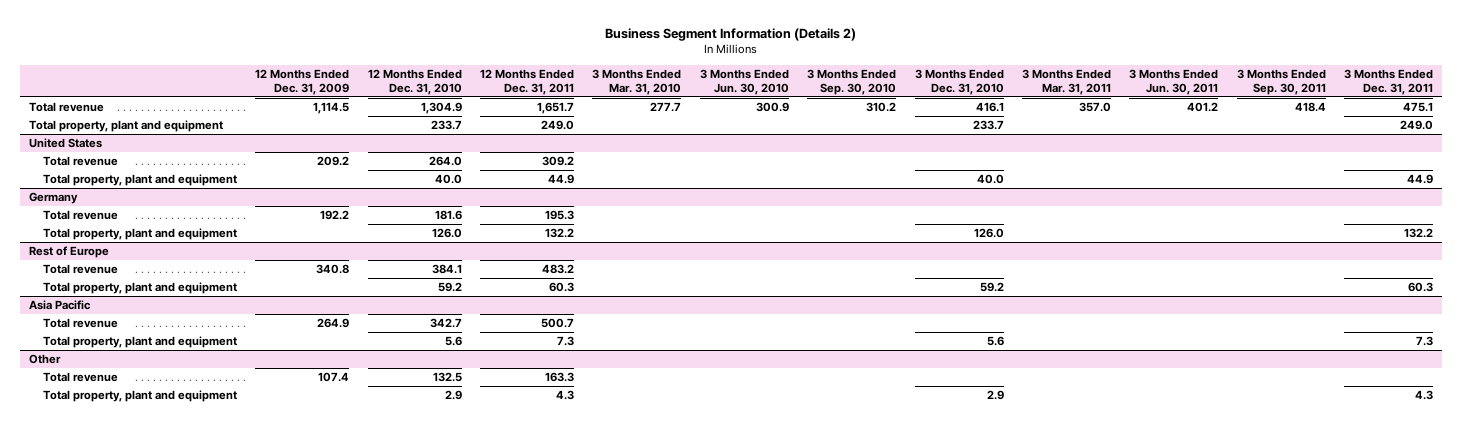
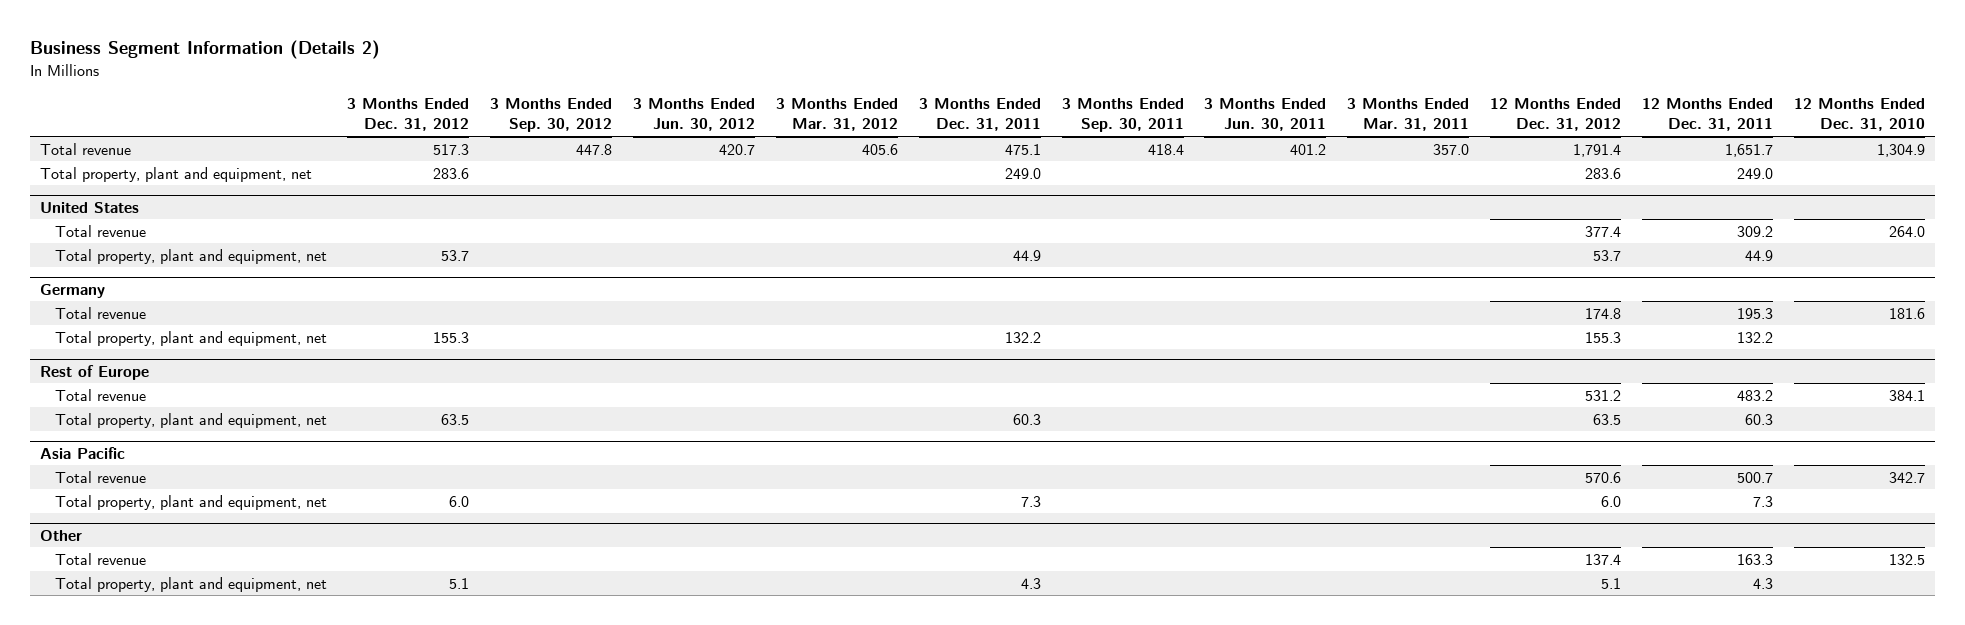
- | 12 Months Ended Dec. 31, 2009 | 12 Months Ended Dec. 31, 2010 | 12 Months Ended Dec. 31, 2011 | 3 Months Ended Mar. 31, 2010 | 3 Months Ended Jun. 30, 2010 | 3 Months Ended Sep. 30, 2010 | 3 Months Ended Dec. 31, 2010 | 3 Months Ended Mar. 31, 2011 | 3 Months Ended Jun. 30, 2011 | 3 Months Ended Sep. 30, 2011 | 3 Months Ended Dec. 31, 2011
+ | 3 Months Ended Dec. 31, 2012 | 3 Months Ended Sep. 30, 2012 | 3 Months Ended Jun. 30, 2012 | 3 Months Ended Mar. 31, 2012 | 3 Months Ended Dec. 31, 2011 | 3 Months Ended Sep. 30, 2011 | 3 Months Ended Jun. 30, 2011 | 3 Months Ended Mar. 31, 2011 | 12 Months Ended Dec. 31, 2012 | 12 Months Ended Dec. 31, 2011 | 12 Months Ended Dec. 31, 2010
- Total property, plant and equipment | | 233.7 | 249.0 | | | | 233.7 | | | | 249.0
+ Total property, plant and equipment, net | 283.6 | | | | 249.0 | | | | 283.6 | 249.0 |
@ United States
- Total property, plant and equipment | | 40.0 | 44.9 | | | | 40.0 | | | | 44.9
+ Total property, plant and equipment, net | 53.7 | | | | 44.9 | | | | 53.7 | 44.9 |
@ Germany
- Total property, plant and equipment | | 126.0 | 132.2 | | | | 126.0 | | | | 132.2
+ Total property, plant and equipment, net | 155.3 | | | | 132.2 | | | | 155.3 | 132.2 |
@ Rest of Europe
- Total property, plant and equipment | | 59.2 | 60.3 | | | | 59.2 | | | | 60.3
+ Total property, plant and equipment, net | 63.5 | | | | 60.3 | | | | 63.5 | 60.3 |
@ Asia Pacific
- Total property, plant and equipment | | 5.6 | 7.3 | | | | 5.6 | | | | 7.3
+ Total property, plant and equipment, net | 6.0 | | | | 7.3 | | | | 6.0 | 7.3 |
@ Other
- Total property, plant and equipment | | 2.9 | 4.3 | | | | 2.9 | | | | 4.3
+ Total property, plant and equipment, net | 5.1 | | | | 4.3 | | | | 5.1 | 4.3 |

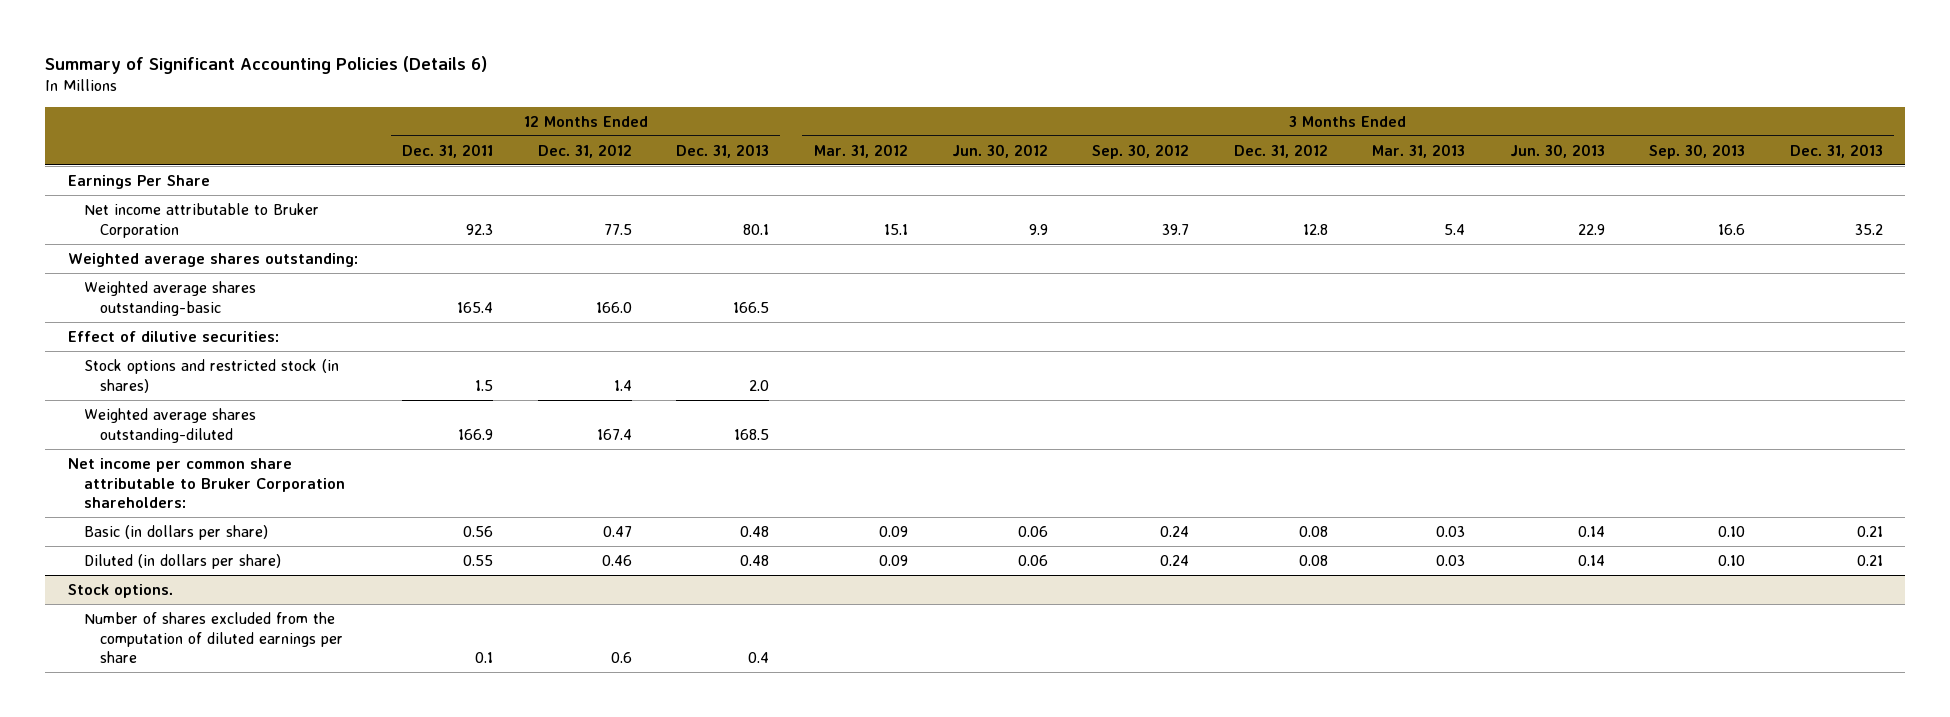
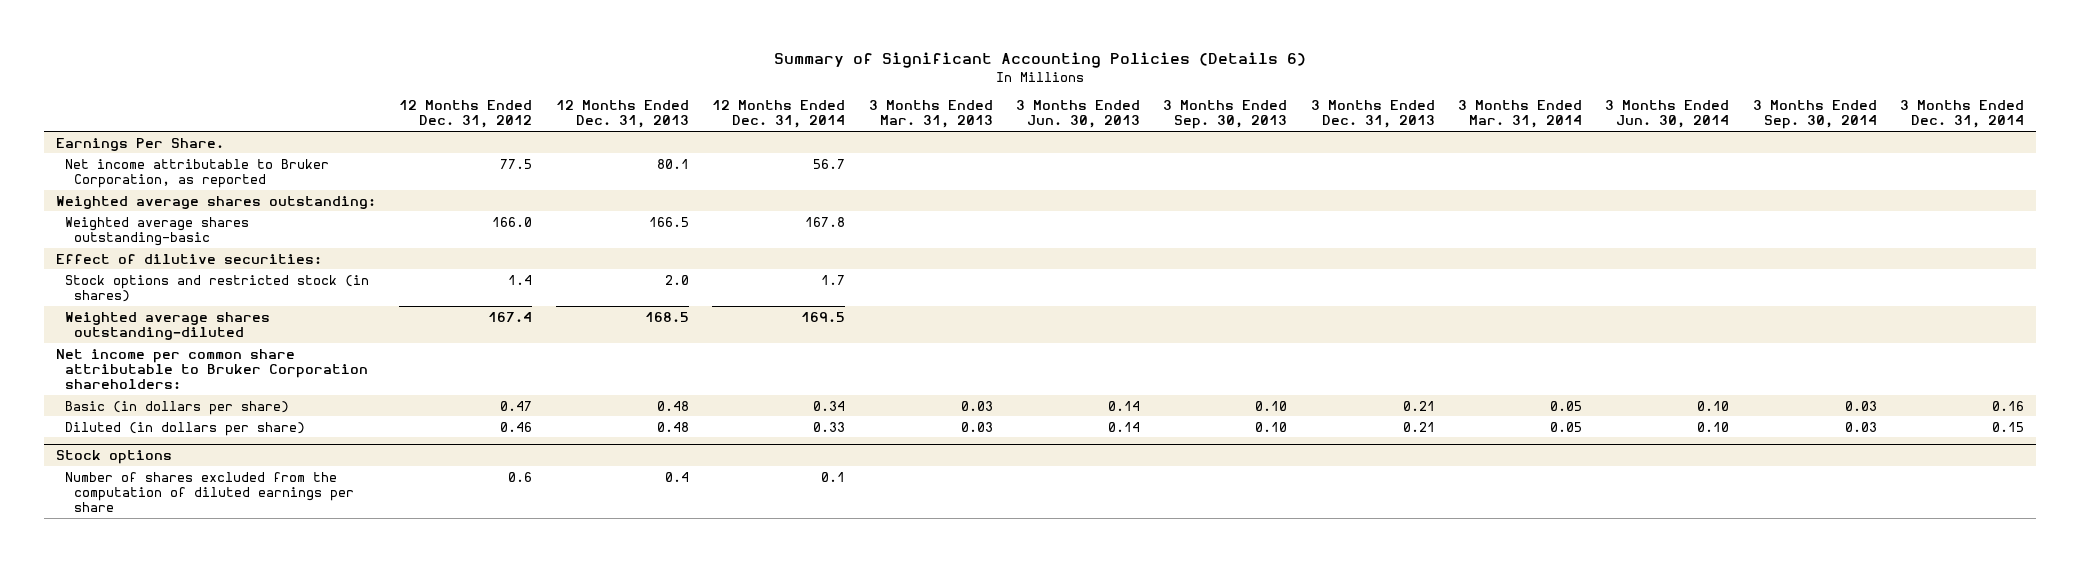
- | 12 Months Ended Dec. 31, 2011 | 12 Months Ended Dec. 31, 2012 | 12 Months Ended Dec. 31, 2013 | 3 Months Ended Mar. 31, 2012 | 3 Months Ended Jun. 30, 2012 | 3 Months Ended Sep. 30, 2012 | 3 Months Ended Dec. 31, 2012 | 3 Months Ended Mar. 31, 2013 | 3 Months Ended Jun. 30, 2013 | 3 Months Ended Sep. 30, 2013 | 3 Months Ended Dec. 31, 2013
+ | 12 Months Ended Dec. 31, 2012 | 12 Months Ended Dec. 31, 2013 | 12 Months Ended Dec. 31, 2014 | 3 Months Ended Mar. 31, 2013 | 3 Months Ended Jun. 30, 2013 | 3 Months Ended Sep. 30, 2013 | 3 Months Ended Dec. 31, 2013 | 3 Months Ended Mar. 31, 2014 | 3 Months Ended Jun. 30, 2014 | 3 Months Ended Sep. 30, 2014 | 3 Months Ended Dec. 31, 2014
- Earnings Per Share
- Net income attributable to Bruker Corporation | 92.3 | 77.5 | 80.1 | 15.1 | 9.9 | 39.7 | 12.8 | 5.4 | 22.9 | 16.6 | 35.2
+ Earnings Per Share.
+ Net income attributable to Bruker Corporation, as reported | 77.5 | 80.1 | 56.7 | | | | | | | |
- Stock options.
+ Stock options

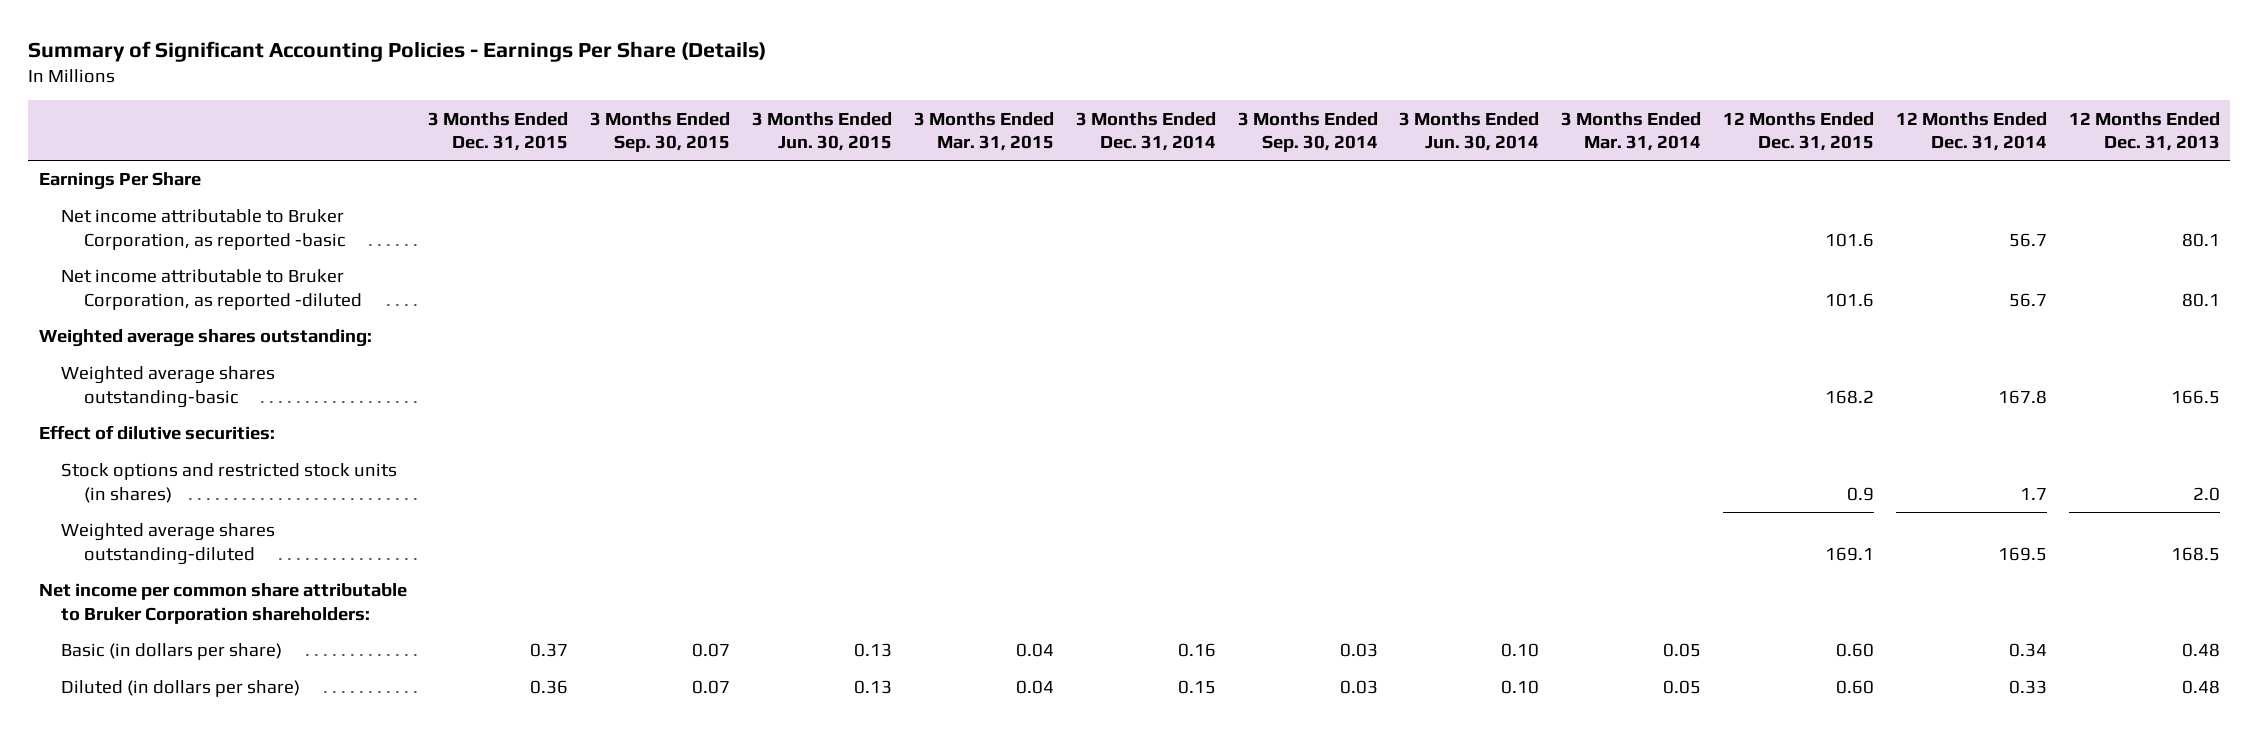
- Summary of Significant Accounting Policies (Details 6)
+ Summary of Significant Accounting Policies - Earnings Per Share (Details)
- | 12 Months Ended Dec. 31, 2012 | 12 Months Ended Dec. 31, 2013 | 12 Months Ended Dec. 31, 2014 | 3 Months Ended Mar. 31, 2013 | 3 Months Ended Jun. 30, 2013 | 3 Months Ended Sep. 30, 2013 | 3 Months Ended Dec. 31, 2013 | 3 Months Ended Mar. 31, 2014 | 3 Months Ended Jun. 30, 2014 | 3 Months Ended Sep. 30, 2014 | 3 Months Ended Dec. 31, 2014
+ | 3 Months Ended Dec. 31, 2015 | 3 Months Ended Sep. 30, 2015 | 3 Months Ended Jun. 30, 2015 | 3 Months Ended Mar. 31, 2015 | 3 Months Ended Dec. 31, 2014 | 3 Months Ended Sep. 30, 2014 | 3 Months Ended Jun. 30, 2014 | 3 Months Ended Mar. 31, 2014 | 12 Months Ended Dec. 31, 2015 | 12 Months Ended Dec. 31, 2014 | 12 Months Ended Dec. 31, 2013
- Earnings Per Share.
- Net income attributable to Bruker Corporation, as reported | 77.5 | 80.1 | 56.7 | | | | | | | |
+ Earnings Per Share
+ Net income attributable to Bruker Corporation, as reported -basic | | | | | | | | | 101.6 | 56.7 | 80.1
+ Net income attributable to Bruker Corporation, as reported -diluted | | | | | | | | | 101.6 | 56.7 | 80.1
- Stock options and restricted stock (in shares) | 1.4 | 2.0 | 1.7 | | | | | | | |
+ Stock options and restricted stock units (in shares) | | | | | | | | | 0.9 | 1.7 | 2.0
- Stock options
- Number of shares excluded from the computation of diluted earnings per share | 0.6 | 0.4 | 0.1 | | | | | | | |

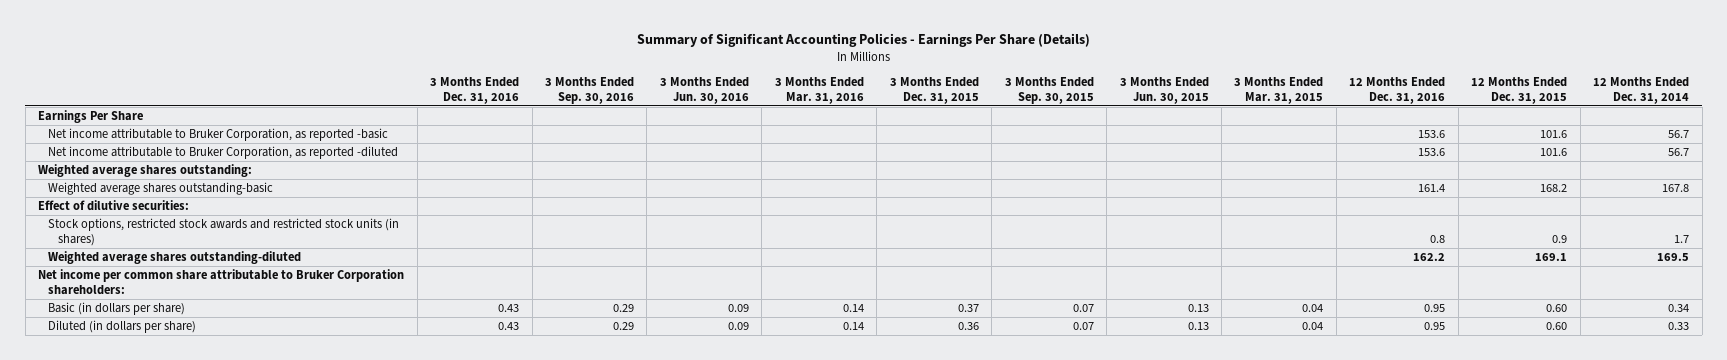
- | 3 Months Ended Dec. 31, 2015 | 3 Months Ended Sep. 30, 2015 | 3 Months Ended Jun. 30, 2015 | 3 Months Ended Mar. 31, 2015 | 3 Months Ended Dec. 31, 2014 | 3 Months Ended Sep. 30, 2014 | 3 Months Ended Jun. 30, 2014 | 3 Months Ended Mar. 31, 2014 | 12 Months Ended Dec. 31, 2015 | 12 Months Ended Dec. 31, 2014 | 12 Months Ended Dec. 31, 2013
+ | 3 Months Ended Dec. 31, 2016 | 3 Months Ended Sep. 30, 2016 | 3 Months Ended Jun. 30, 2016 | 3 Months Ended Mar. 31, 2016 | 3 Months Ended Dec. 31, 2015 | 3 Months Ended Sep. 30, 2015 | 3 Months Ended Jun. 30, 2015 | 3 Months Ended Mar. 31, 2015 | 12 Months Ended Dec. 31, 2016 | 12 Months Ended Dec. 31, 2015 | 12 Months Ended Dec. 31, 2014
- Stock options and restricted stock units (in shares) | | | | | | | | | 0.9 | 1.7 | 2.0
+ Stock options, restricted stock awards and restricted stock units (in shares) | | | | | | | | | 0.8 | 0.9 | 1.7

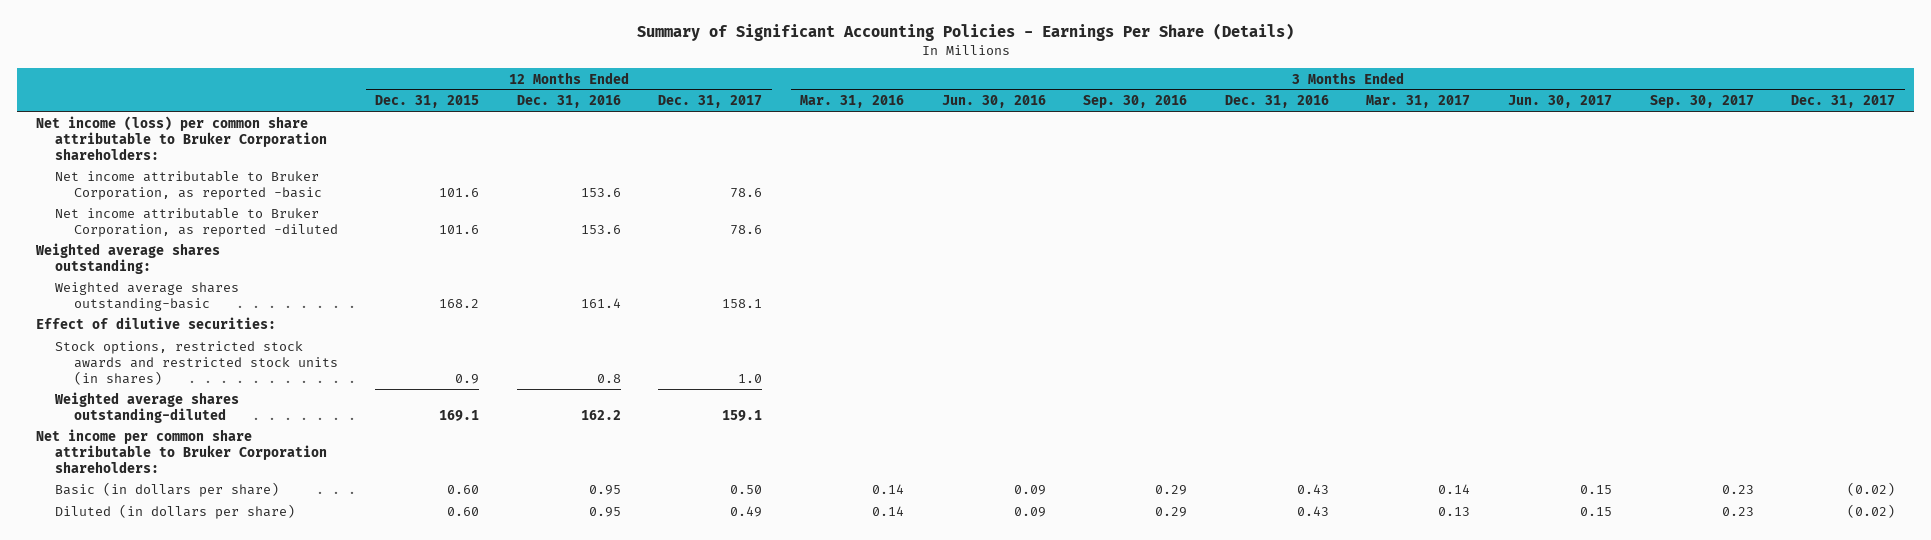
- | 3 Months Ended Dec. 31, 2016 | 3 Months Ended Sep. 30, 2016 | 3 Months Ended Jun. 30, 2016 | 3 Months Ended Mar. 31, 2016 | 3 Months Ended Dec. 31, 2015 | 3 Months Ended Sep. 30, 2015 | 3 Months Ended Jun. 30, 2015 | 3 Months Ended Mar. 31, 2015 | 12 Months Ended Dec. 31, 2016 | 12 Months Ended Dec. 31, 2015 | 12 Months Ended Dec. 31, 2014
+ | 12 Months Ended Dec. 31, 2015 | 12 Months Ended Dec. 31, 2016 | 12 Months Ended Dec. 31, 2017 | 3 Months Ended Mar. 31, 2016 | 3 Months Ended Jun. 30, 2016 | 3 Months Ended Sep. 30, 2016 | 3 Months Ended Dec. 31, 2016 | 3 Months Ended Mar. 31, 2017 | 3 Months Ended Jun. 30, 2017 | 3 Months Ended Sep. 30, 2017 | 3 Months Ended Dec. 31, 2017
- Earnings Per Share
+ Net income (loss) per common share attributable to Bruker Corporation shareholders:

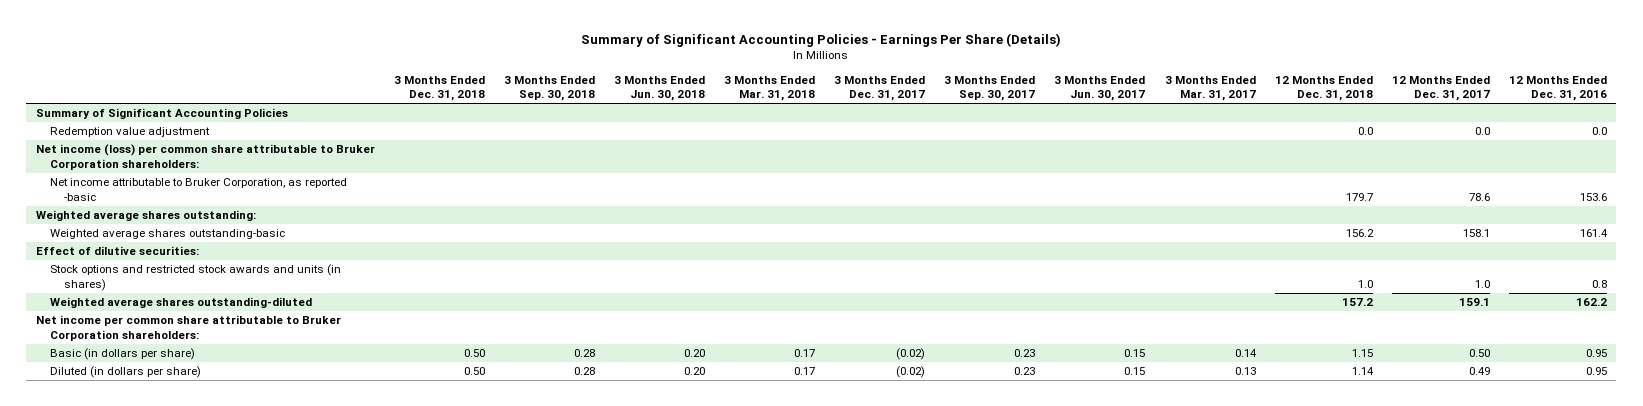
- | 12 Months Ended Dec. 31, 2015 | 12 Months Ended Dec. 31, 2016 | 12 Months Ended Dec. 31, 2017 | 3 Months Ended Mar. 31, 2016 | 3 Months Ended Jun. 30, 2016 | 3 Months Ended Sep. 30, 2016 | 3 Months Ended Dec. 31, 2016 | 3 Months Ended Mar. 31, 2017 | 3 Months Ended Jun. 30, 2017 | 3 Months Ended Sep. 30, 2017 | 3 Months Ended Dec. 31, 2017
+ | 3 Months Ended Dec. 31, 2018 | 3 Months Ended Sep. 30, 2018 | 3 Months Ended Jun. 30, 2018 | 3 Months Ended Mar. 31, 2018 | 3 Months Ended Dec. 31, 2017 | 3 Months Ended Sep. 30, 2017 | 3 Months Ended Jun. 30, 2017 | 3 Months Ended Mar. 31, 2017 | 12 Months Ended Dec. 31, 2018 | 12 Months Ended Dec. 31, 2017 | 12 Months Ended Dec. 31, 2016
+ Summary of Significant Accounting Policies
+ Redemption value adjustment | | | | | | | | | 0.0 | 0.0 | 0.0
- Net income attributable to Bruker Corporation, as reported -diluted | 101.6 | 153.6 | 78.6 | | | | | | | |
- Stock options, restricted stock awards and restricted stock units (in shares) | 0.9 | 0.8 | 1.0 | | | | | | | |
+ Stock options and restricted stock awards and units (in shares) | | | | | | | | | 1.0 | 1.0 | 0.8

